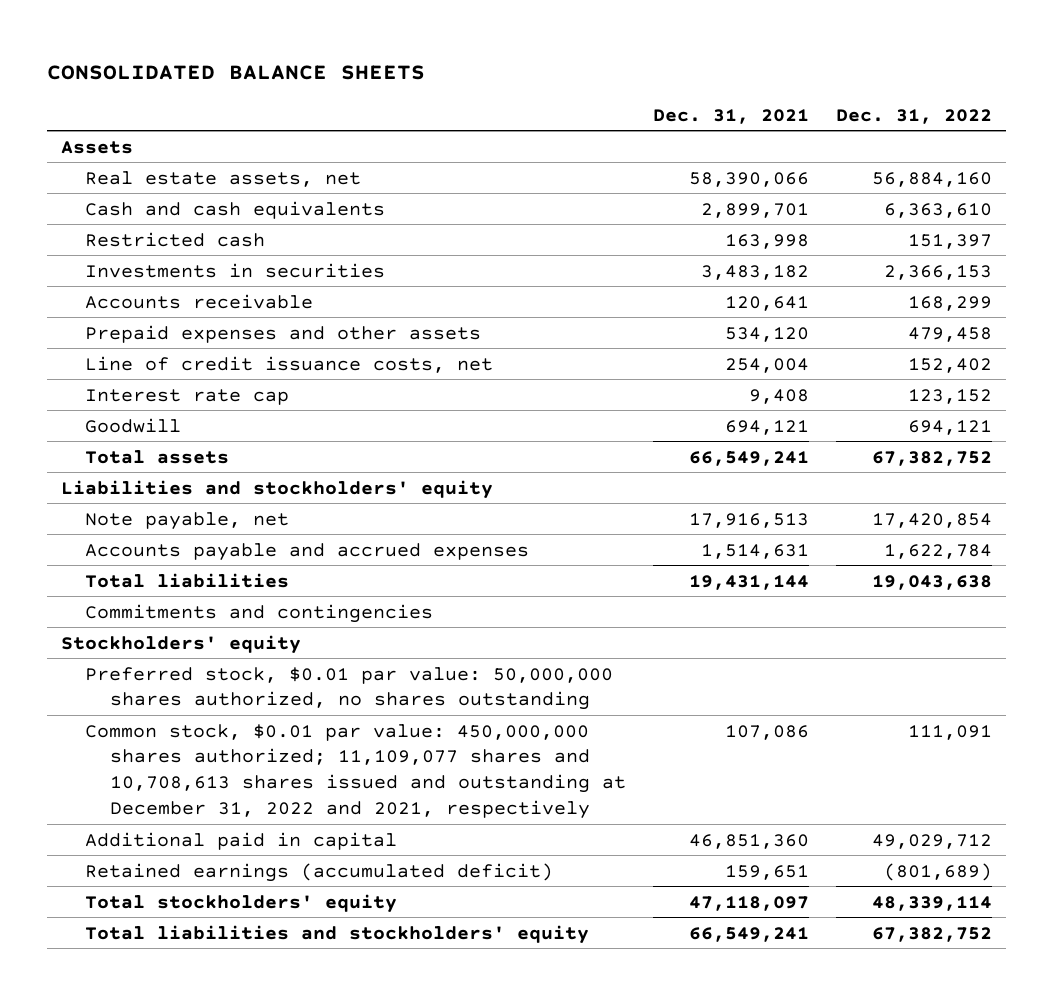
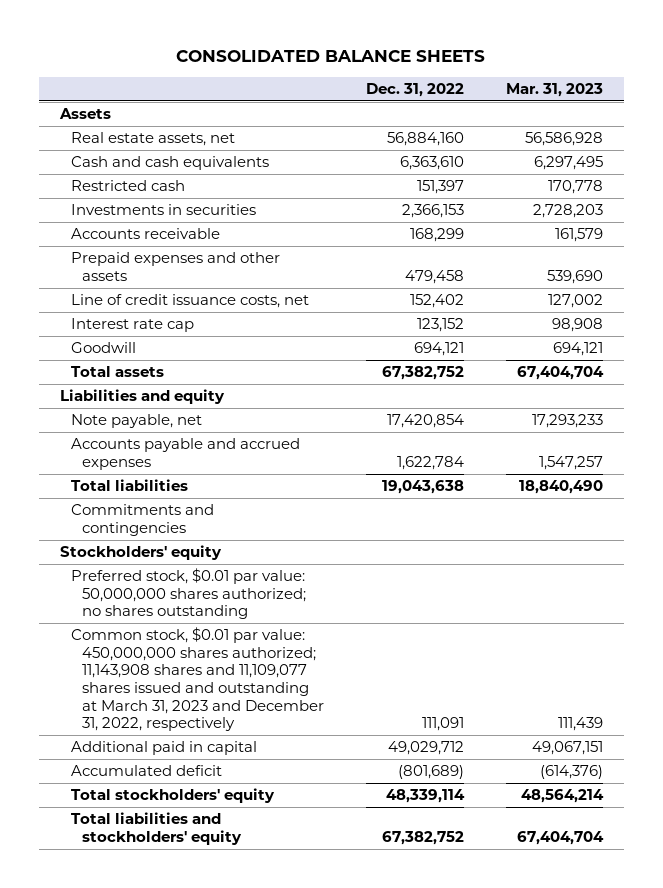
- | Dec. 31, 2021 | Dec. 31, 2022
+ | Dec. 31, 2022 | Mar. 31, 2023
- Liabilities and stockholders' equity
+ Liabilities and equity
- Preferred stock, $0.01 par value: 50,000,000 shares authorized, no shares outstanding
- Common stock, $0.01 par value: 450,000,000 shares authorized; 11,109,077 shares and 10,708,613 shares issued and outstanding at December 31, 2022 and 2021, respectively | 107,086 | 111,091
+ Preferred stock, $0.01 par value: 50,000,000 shares authorized; no shares outstanding
+ Common stock, $0.01 par value: 450,000,000 shares authorized; 11,143,908 shares and 11,109,077 shares issued and outstanding at March 31, 2023 and December 31, 2022, respectively | 111,091 | 111,439
- Retained earnings (accumulated deficit) | 159,651 | (801,689)
+ Accumulated deficit | (801,689) | (614,376)

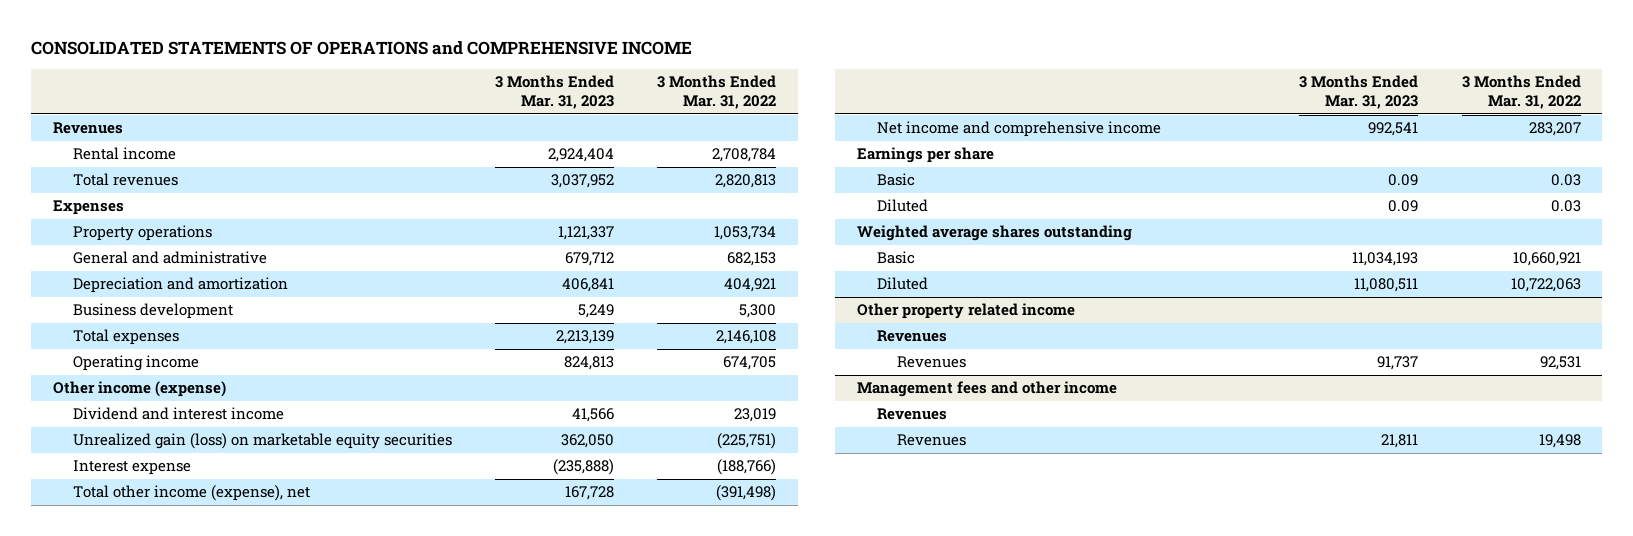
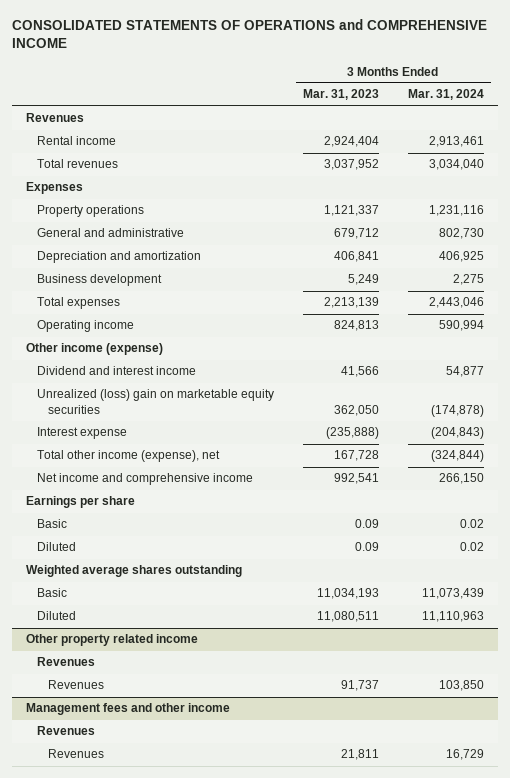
- | 3 Months Ended Mar. 31, 2023 | 3 Months Ended Mar. 31, 2022
+ | 3 Months Ended Mar. 31, 2023 | 3 Months Ended Mar. 31, 2024
- Unrealized gain (loss) on marketable equity securities | 362,050 | (225,751)
+ Unrealized (loss) gain on marketable equity securities | 362,050 | (174,878)

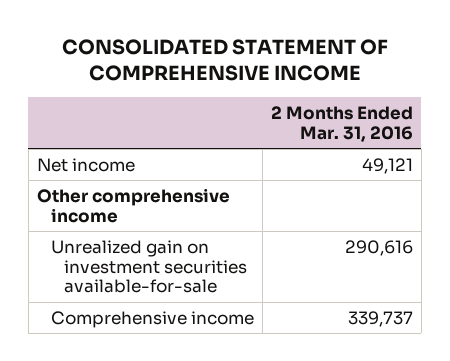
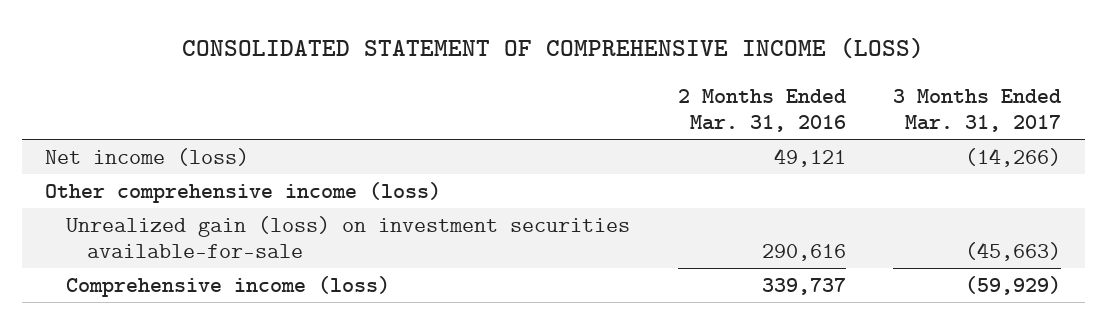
- CONSOLIDATED STATEMENT OF COMPREHENSIVE INCOME
+ CONSOLIDATED STATEMENT OF COMPREHENSIVE INCOME (LOSS)
- | 2 Months Ended Mar. 31, 2016
+ | 2 Months Ended Mar. 31, 2016 | 3 Months Ended Mar. 31, 2017
- Net income | 49,121
- Other comprehensive income
- Unrealized gain on investment securities available-for-sale | 290,616
- Comprehensive income | 339,737
+ Net income (loss) | 49,121 | (14,266)
+ Other comprehensive income (loss)
+ Unrealized gain (loss) on investment securities available-for-sale | 290,616 | (45,663)
+ Comprehensive income (loss) | 339,737 | (59,929)

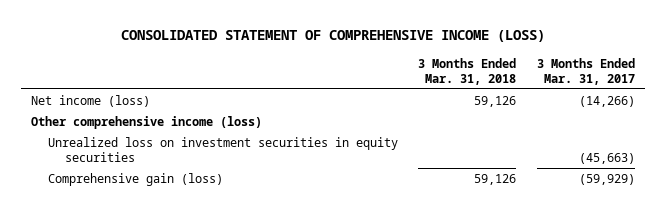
- | 2 Months Ended Mar. 31, 2016 | 3 Months Ended Mar. 31, 2017
+ | 3 Months Ended Mar. 31, 2018 | 3 Months Ended Mar. 31, 2017
- Unrealized gain (loss) on investment securities available-for-sale | 290,616 | (45,663)
- Comprehensive income (loss) | 339,737 | (59,929)
+ Unrealized loss on investment securities in equity securities | | (45,663)
+ Comprehensive gain (loss) | 59,126 | (59,929)

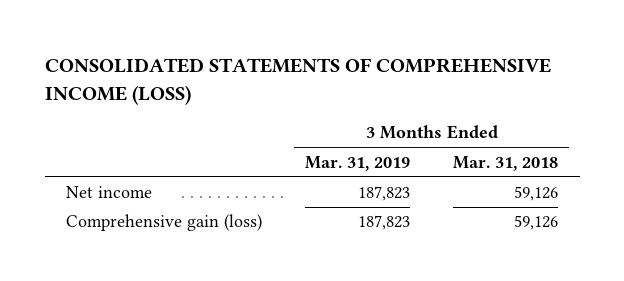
- CONSOLIDATED STATEMENT OF COMPREHENSIVE INCOME (LOSS)
+ CONSOLIDATED STATEMENTS OF COMPREHENSIVE INCOME (LOSS)
- | 3 Months Ended Mar. 31, 2018 | 3 Months Ended Mar. 31, 2017
+ | 3 Months Ended Mar. 31, 2019 | 3 Months Ended Mar. 31, 2018
- Net income (loss) | 59,126 | (14,266)
- Other comprehensive income (loss)
- Unrealized loss on investment securities in equity securities | | (45,663)
+ Net income | 187,823 | 59,126

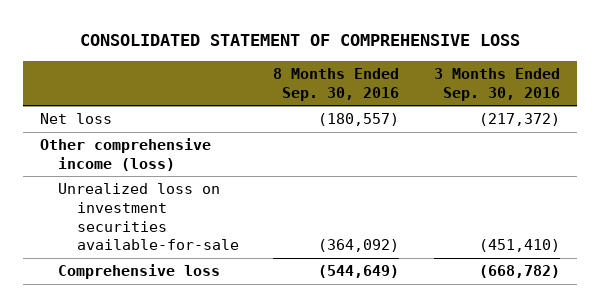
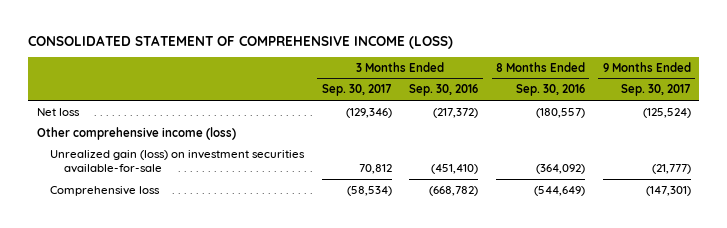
- CONSOLIDATED STATEMENT OF COMPREHENSIVE LOSS
+ CONSOLIDATED STATEMENT OF COMPREHENSIVE INCOME (LOSS)
- | 8 Months Ended Sep. 30, 2016 | 3 Months Ended Sep. 30, 2016
+ | 3 Months Ended Sep. 30, 2017 | 3 Months Ended Sep. 30, 2016 | 8 Months Ended Sep. 30, 2016 | 9 Months Ended Sep. 30, 2017
- Unrealized loss on investment securities available-for-sale | (364,092) | (451,410)
+ Unrealized gain (loss) on investment securities available-for-sale | 70,812 | (451,410) | (364,092) | (21,777)

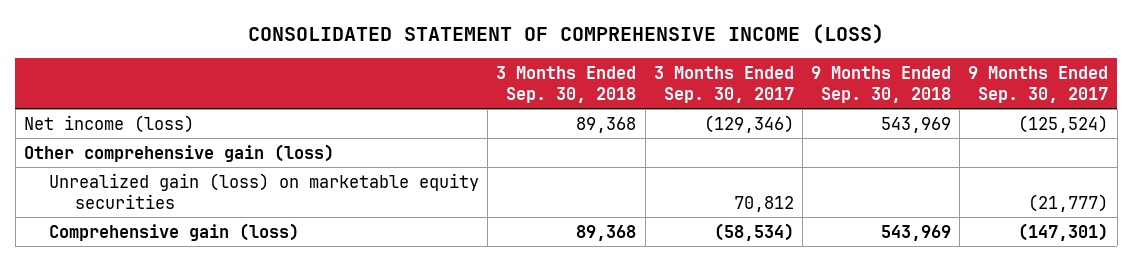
- | 3 Months Ended Sep. 30, 2017 | 3 Months Ended Sep. 30, 2016 | 8 Months Ended Sep. 30, 2016 | 9 Months Ended Sep. 30, 2017
+ | 3 Months Ended Sep. 30, 2018 | 3 Months Ended Sep. 30, 2017 | 9 Months Ended Sep. 30, 2018 | 9 Months Ended Sep. 30, 2017
- Net loss | (129,346) | (217,372) | (180,557) | (125,524)
- Other comprehensive income (loss)
- Unrealized gain (loss) on investment securities available-for-sale | 70,812 | (451,410) | (364,092) | (21,777)
- Comprehensive loss | (58,534) | (668,782) | (544,649) | (147,301)
+ Net income (loss) | 89,368 | (129,346) | 543,969 | (125,524)
+ Other comprehensive gain (loss)
+ Unrealized gain (loss) on marketable equity securities | | 70,812 | | (21,777)
+ Comprehensive gain (loss) | 89,368 | (58,534) | 543,969 | (147,301)

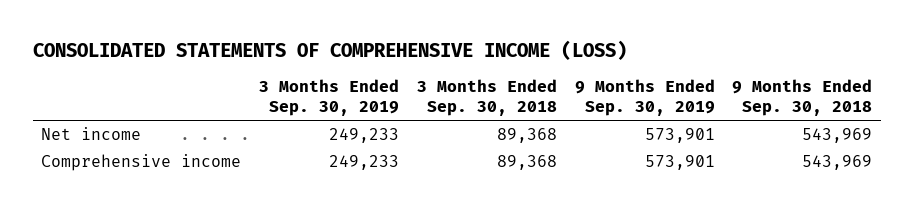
- CONSOLIDATED STATEMENT OF COMPREHENSIVE INCOME (LOSS)
+ CONSOLIDATED STATEMENTS OF COMPREHENSIVE INCOME (LOSS)
- | 3 Months Ended Sep. 30, 2018 | 3 Months Ended Sep. 30, 2017 | 9 Months Ended Sep. 30, 2018 | 9 Months Ended Sep. 30, 2017
+ | 3 Months Ended Sep. 30, 2019 | 3 Months Ended Sep. 30, 2018 | 9 Months Ended Sep. 30, 2019 | 9 Months Ended Sep. 30, 2018
- Net income (loss) | 89,368 | (129,346) | 543,969 | (125,524)
- Other comprehensive gain (loss)
- Unrealized gain (loss) on marketable equity securities | | 70,812 | | (21,777)
- Comprehensive gain (loss) | 89,368 | (58,534) | 543,969 | (147,301)
+ Net income | 249,233 | 89,368 | 573,901 | 543,969
+ Comprehensive income | 249,233 | 89,368 | 573,901 | 543,969

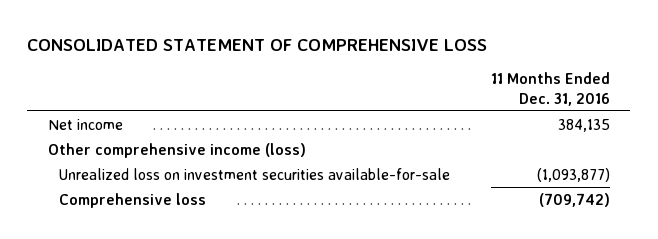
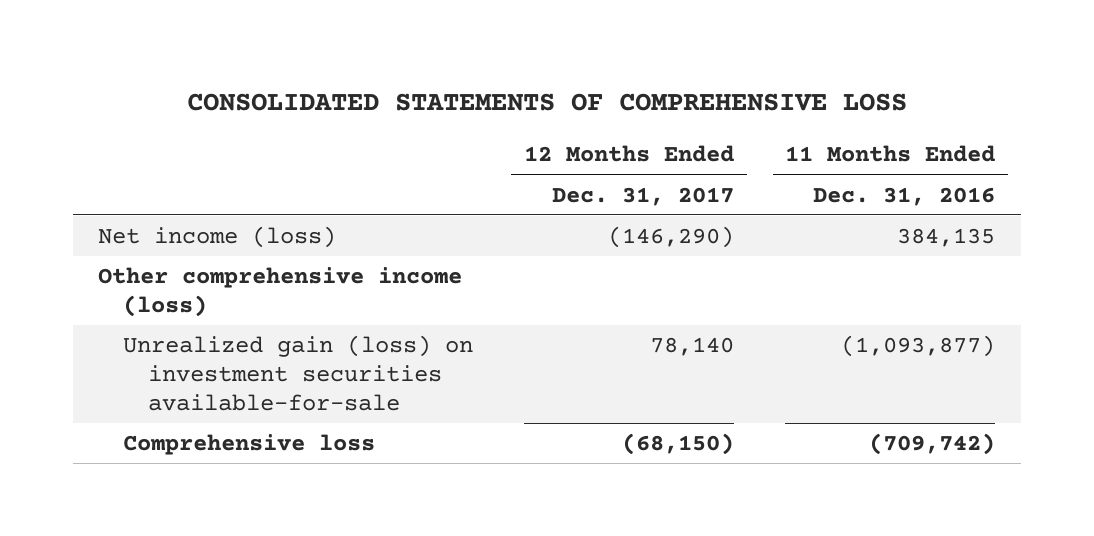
- CONSOLIDATED STATEMENT OF COMPREHENSIVE LOSS
+ CONSOLIDATED STATEMENTS OF COMPREHENSIVE LOSS
- | 11 Months Ended Dec. 31, 2016
+ | 12 Months Ended Dec. 31, 2017 | 11 Months Ended Dec. 31, 2016
- Net income | 384,135
+ Net income (loss) | (146,290) | 384,135
- Unrealized loss on investment securities available-for-sale | (1,093,877)
+ Unrealized gain (loss) on investment securities available-for-sale | 78,140 | (1,093,877)

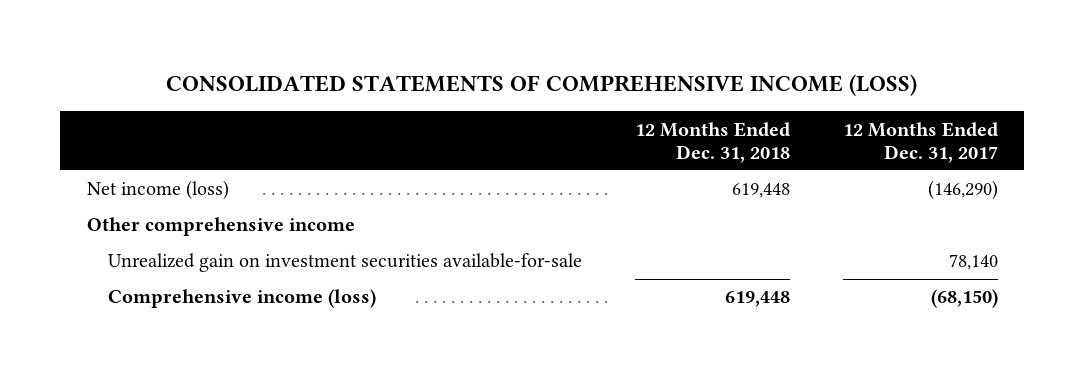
- CONSOLIDATED STATEMENTS OF COMPREHENSIVE LOSS
+ CONSOLIDATED STATEMENTS OF COMPREHENSIVE INCOME (LOSS)
- | 12 Months Ended Dec. 31, 2017 | 11 Months Ended Dec. 31, 2016
+ | 12 Months Ended Dec. 31, 2018 | 12 Months Ended Dec. 31, 2017
- Other comprehensive income (loss)
- Unrealized gain (loss) on investment securities available-for-sale | 78,140 | (1,093,877)
- Comprehensive loss | (68,150) | (709,742)
+ Other comprehensive income
+ Unrealized gain on investment securities available-for-sale | | 78,140
+ Comprehensive income (loss) | 619,448 | (68,150)

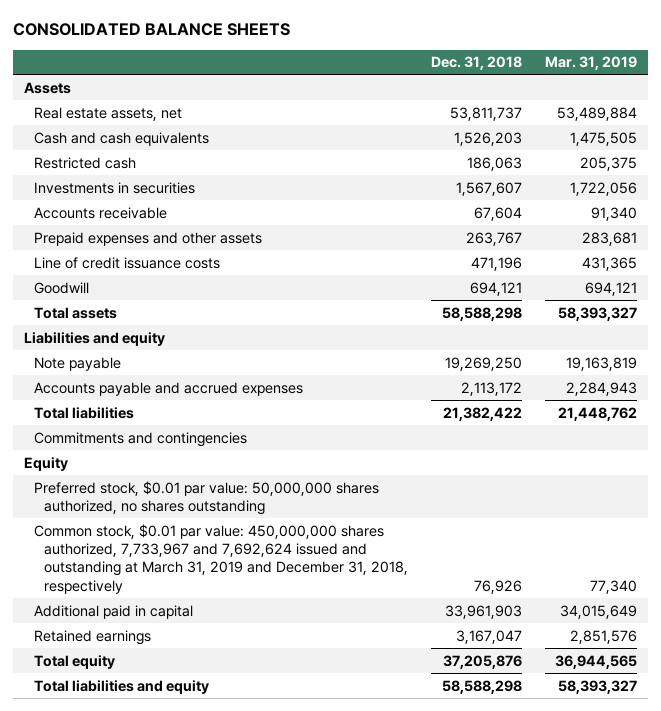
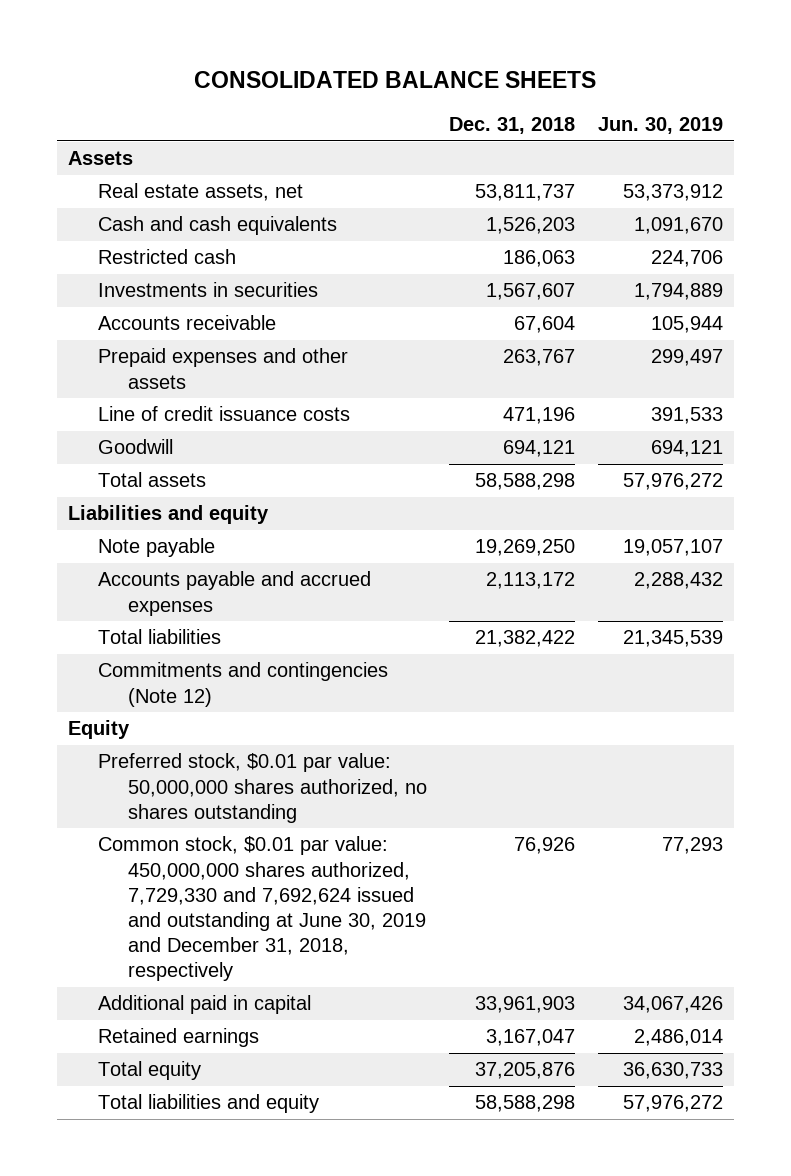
- | Dec. 31, 2018 | Mar. 31, 2019
+ | Dec. 31, 2018 | Jun. 30, 2019
- Commitments and contingencies
+ Commitments and contingencies (Note 12)
- Common stock, $0.01 par value: 450,000,000 shares authorized, 7,733,967 and 7,692,624 issued and outstanding at March 31, 2019 and December 31, 2018, respectively | 76,926 | 77,340
+ Common stock, $0.01 par value: 450,000,000 shares authorized, 7,729,330 and 7,692,624 issued and outstanding at June 30, 2019 and December 31, 2018, respectively | 76,926 | 77,293

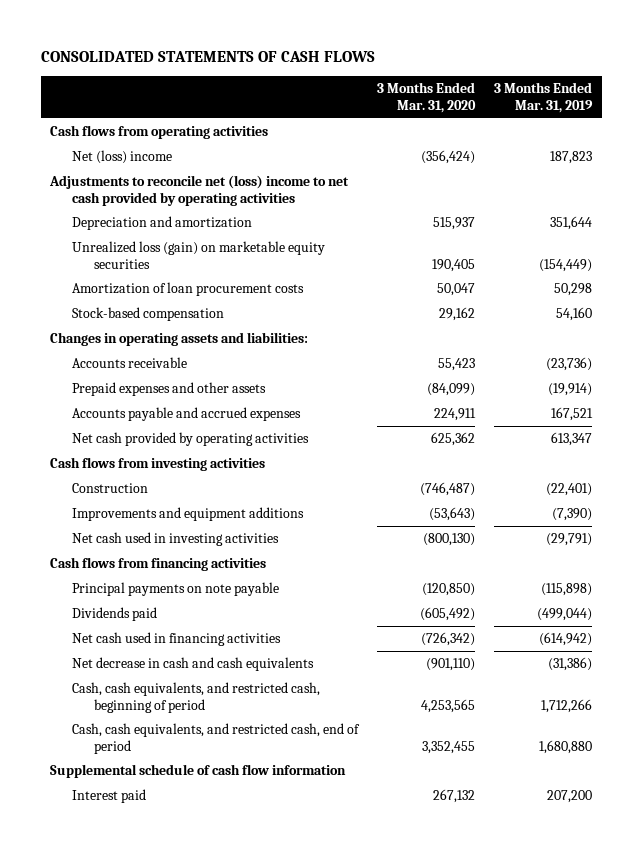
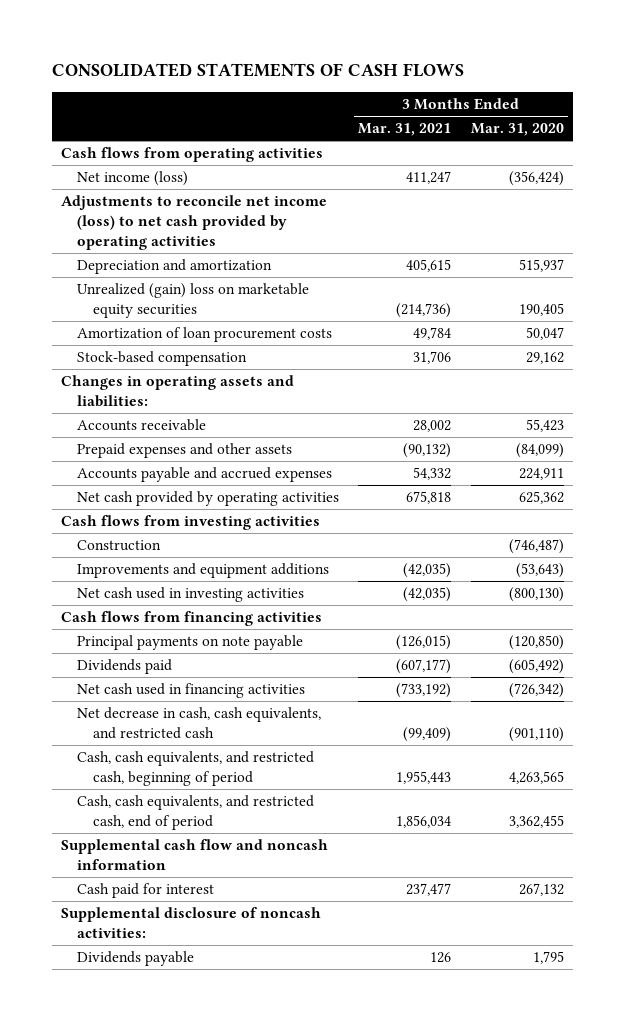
- | 3 Months Ended Mar. 31, 2020 | 3 Months Ended Mar. 31, 2019
+ | 3 Months Ended Mar. 31, 2021 | 3 Months Ended Mar. 31, 2020
- Net (loss) income | (356,424) | 187,823
- Adjustments to reconcile net (loss) income to net cash provided by operating activities
+ Net income (loss) | 411,247 | (356,424)
+ Adjustments to reconcile net income (loss) to net cash provided by operating activities
- Unrealized loss (gain) on marketable equity securities | 190,405 | (154,449)
+ Unrealized (gain) loss on marketable equity securities | (214,736) | 190,405
- Net decrease in cash and cash equivalents | (901,110) | (31,386)
- Cash, cash equivalents, and restricted cash, beginning of period | 4,253,565 | 1,712,266
- Cash, cash equivalents, and restricted cash, end of period | 3,352,455 | 1,680,880
- Supplemental schedule of cash flow information
- Interest paid | 267,132 | 207,200
+ Net decrease in cash, cash equivalents, and restricted cash | (99,409) | (901,110)
+ Cash, cash equivalents, and restricted cash, beginning of period | 1,955,443 | 4,263,565
+ Cash, cash equivalents, and restricted cash, end of period | 1,856,034 | 3,362,455
+ Supplemental cash flow and noncash information
+ Cash paid for interest | 237,477 | 267,132
+ Supplemental disclosure of noncash activities:
+ Dividends payable | 126 | 1,795

